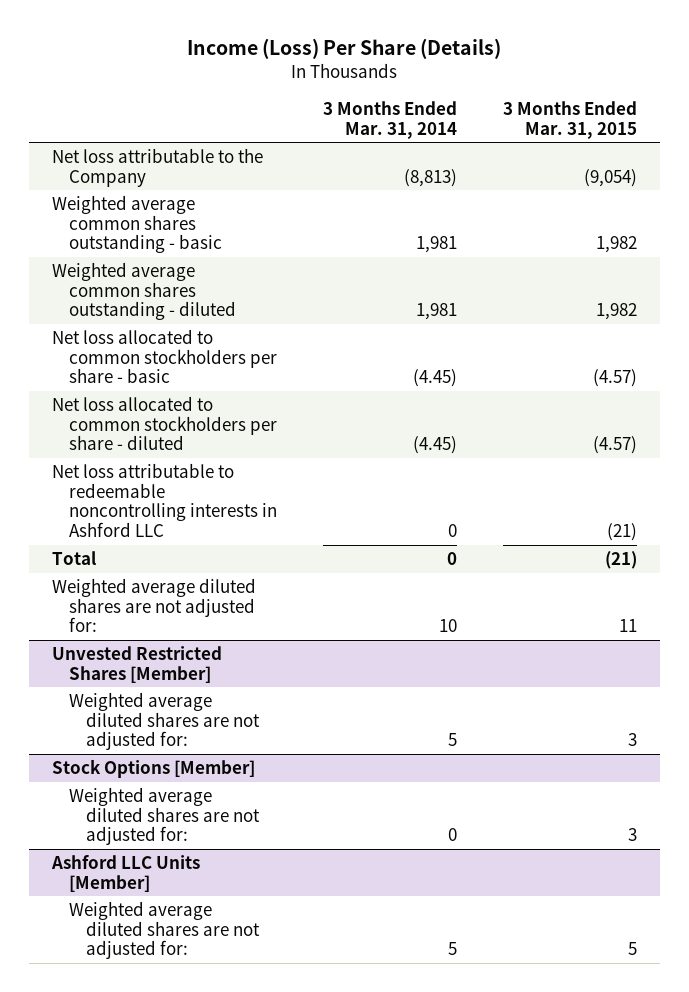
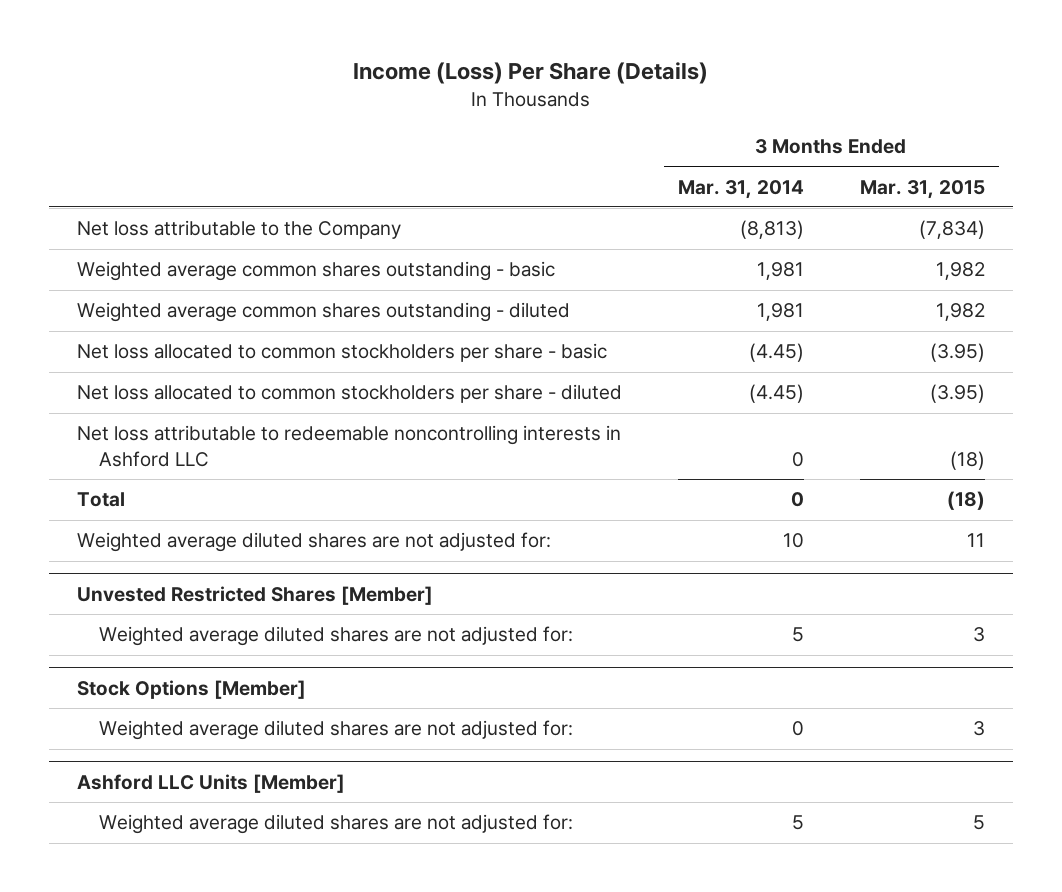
- Net loss attributable to the Company | (8,813) | (9,054)
+ Net loss attributable to the Company | (8,813) | (7,834)
- Net loss allocated to common stockholders per share - basic | (4.45) | (4.57)
- Net loss allocated to common stockholders per share - diluted | (4.45) | (4.57)
- Net loss attributable to redeemable noncontrolling interests in Ashford LLC | 0 | (21)
- Total | 0 | (21)
+ Net loss allocated to common stockholders per share - basic | (4.45) | (3.95)
+ Net loss allocated to common stockholders per share - diluted | (4.45) | (3.95)
+ Net loss attributable to redeemable noncontrolling interests in Ashford LLC | 0 | (18)
+ Total | 0 | (18)

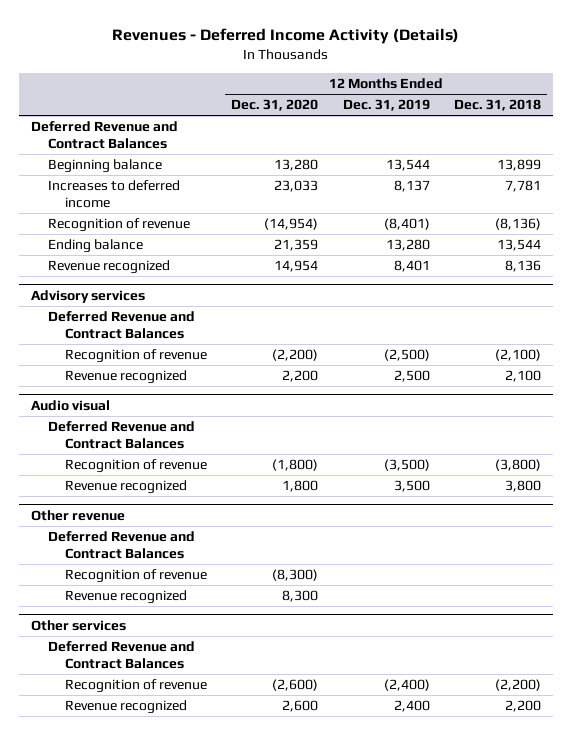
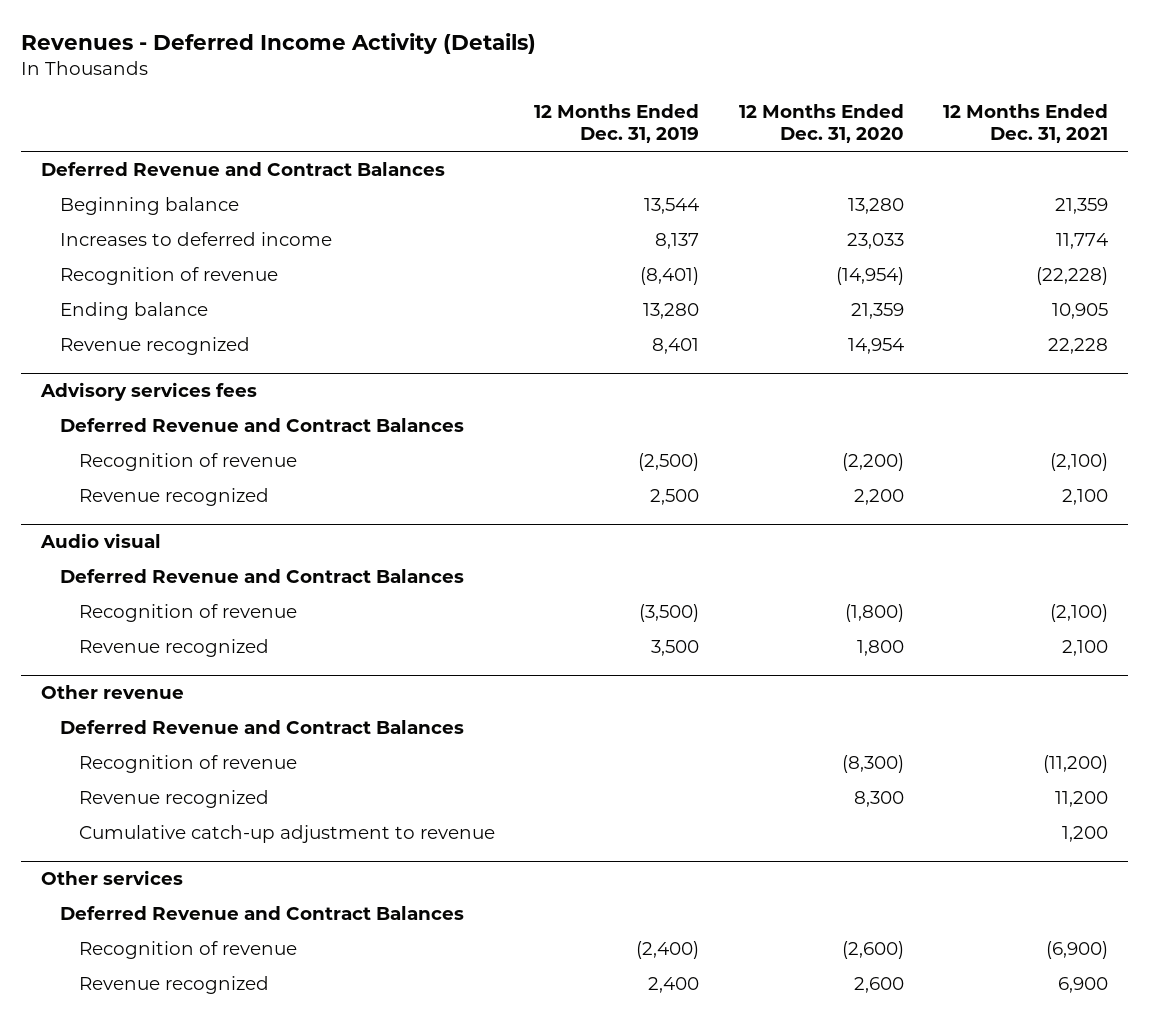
- | 12 Months Ended Dec. 31, 2020 | 12 Months Ended Dec. 31, 2019 | 12 Months Ended Dec. 31, 2018
+ | 12 Months Ended Dec. 31, 2019 | 12 Months Ended Dec. 31, 2020 | 12 Months Ended Dec. 31, 2021
- Advisory services
+ Advisory services fees
@ Other revenue
+ Cumulative catch-up adjustment to revenue | | | 1,200

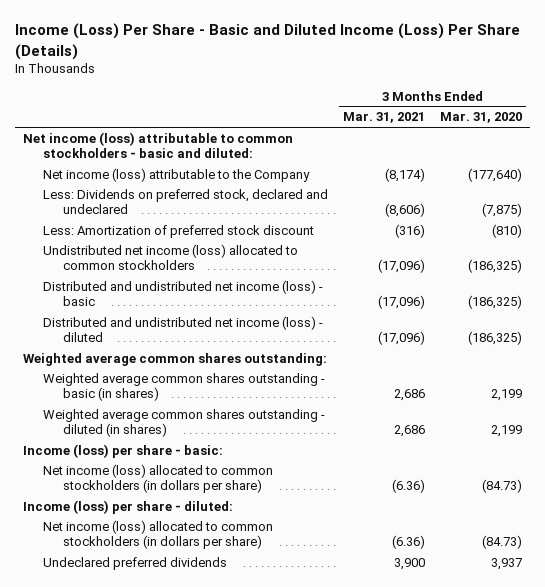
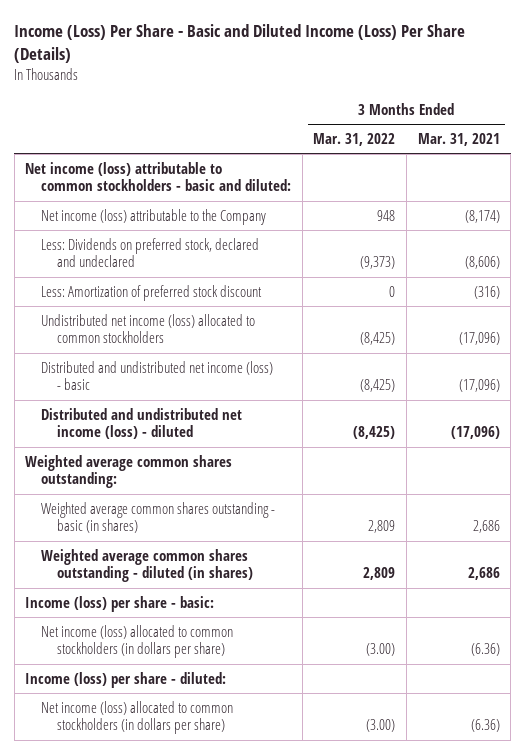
- | 3 Months Ended Mar. 31, 2021 | 3 Months Ended Mar. 31, 2020
+ | 3 Months Ended Mar. 31, 2022 | 3 Months Ended Mar. 31, 2021
- Undeclared preferred dividends | 3,900 | 3,937

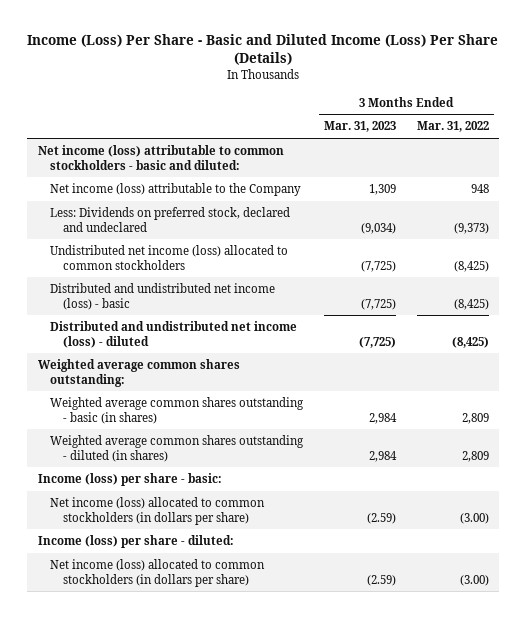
- | 3 Months Ended Mar. 31, 2022 | 3 Months Ended Mar. 31, 2021
+ | 3 Months Ended Mar. 31, 2023 | 3 Months Ended Mar. 31, 2022
- Less: Amortization of preferred stock discount | 0 | (316)

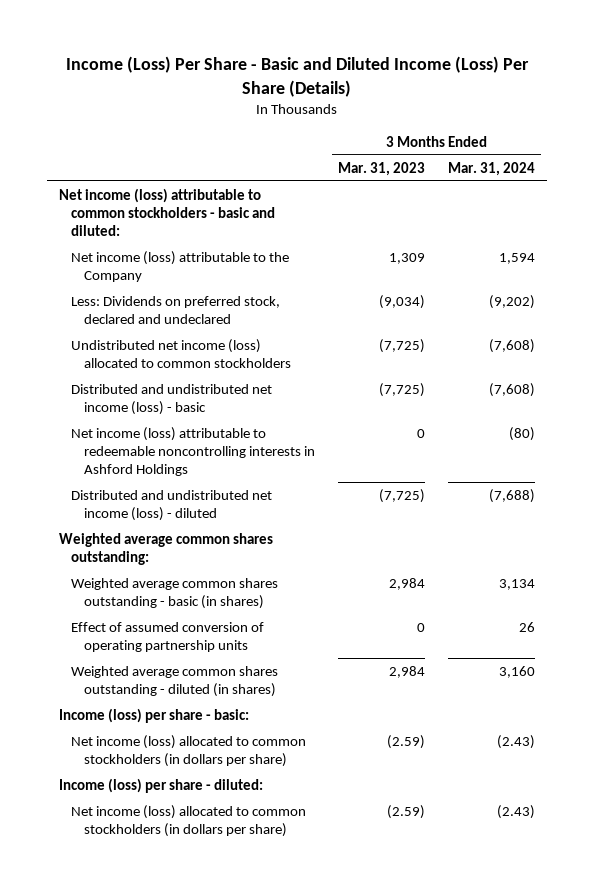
- | 3 Months Ended Mar. 31, 2023 | 3 Months Ended Mar. 31, 2022
+ | 3 Months Ended Mar. 31, 2023 | 3 Months Ended Mar. 31, 2024
+ Net income (loss) attributable to redeemable noncontrolling interests in Ashford Holdings | 0 | (80)
+ Effect of assumed conversion of operating partnership units | 0 | 26

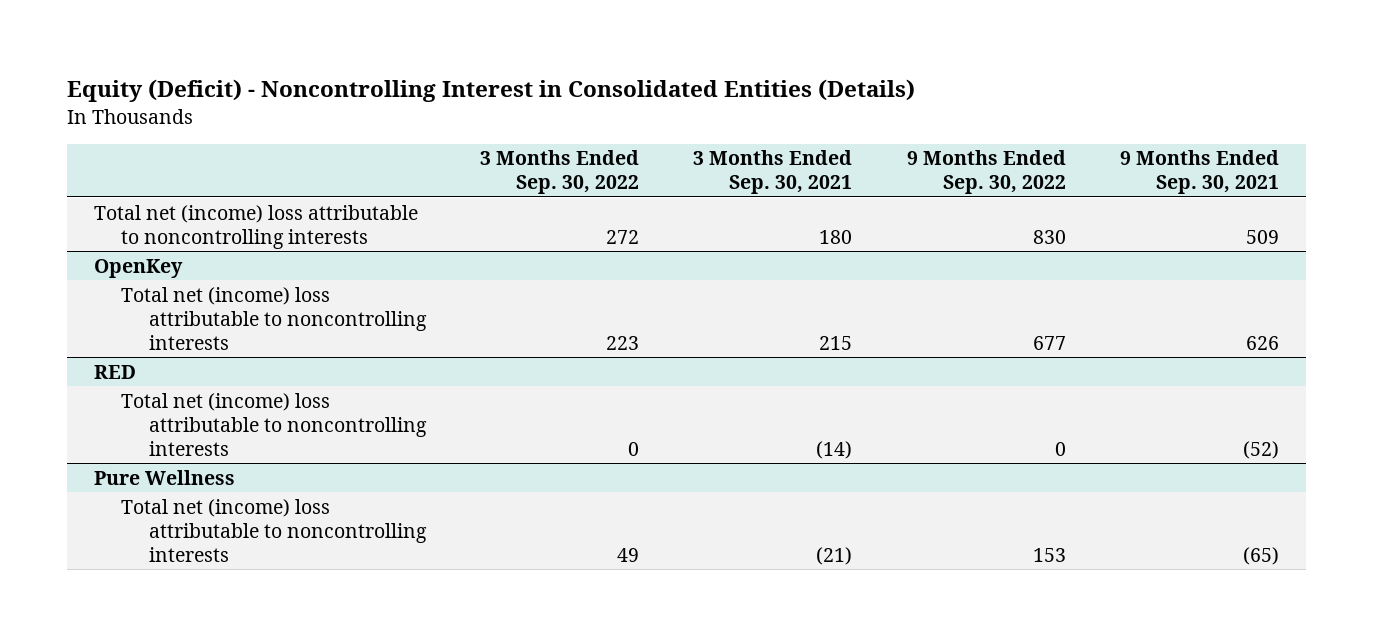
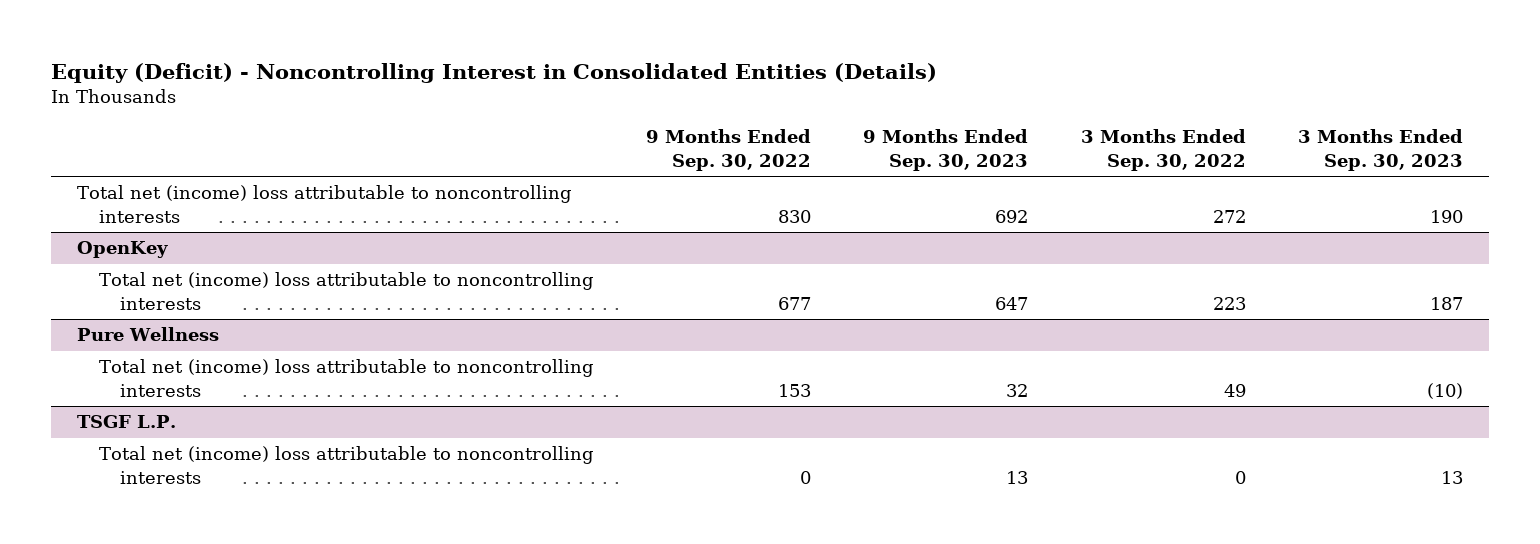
- | 3 Months Ended Sep. 30, 2022 | 3 Months Ended Sep. 30, 2021 | 9 Months Ended Sep. 30, 2022 | 9 Months Ended Sep. 30, 2021
+ | 9 Months Ended Sep. 30, 2022 | 9 Months Ended Sep. 30, 2023 | 3 Months Ended Sep. 30, 2022 | 3 Months Ended Sep. 30, 2023
- RED
- Total net (income) loss attributable to noncontrolling interests | 0 | (14) | 0 | (52)
+ TSGF L.P.
+ Total net (income) loss attributable to noncontrolling interests | 0 | 13 | 0 | 13

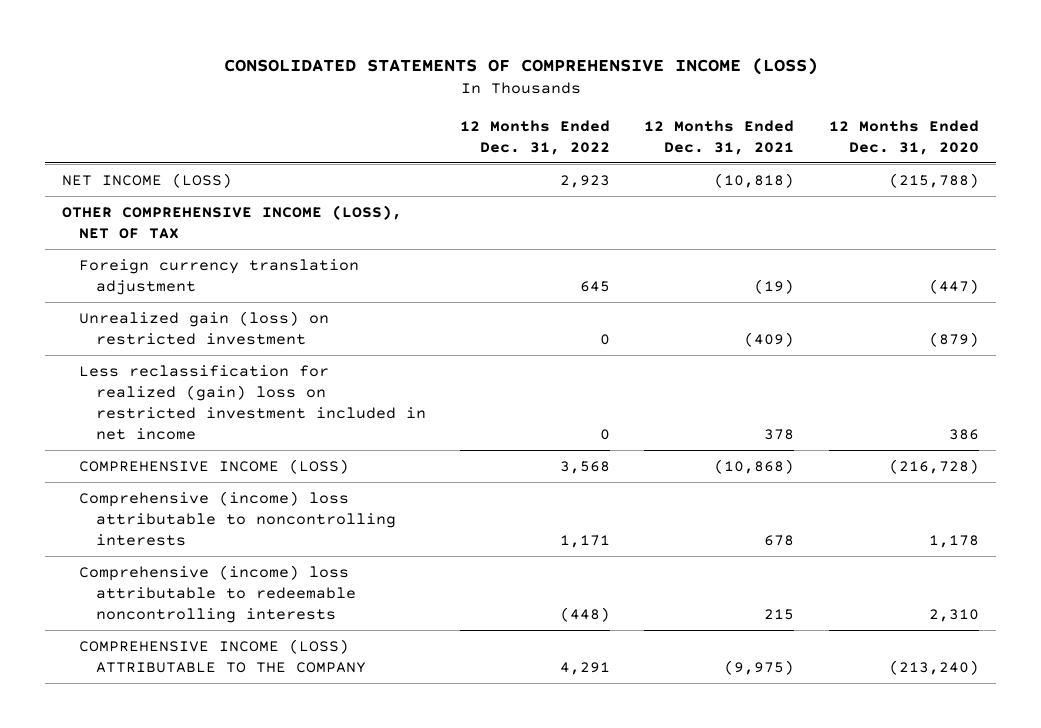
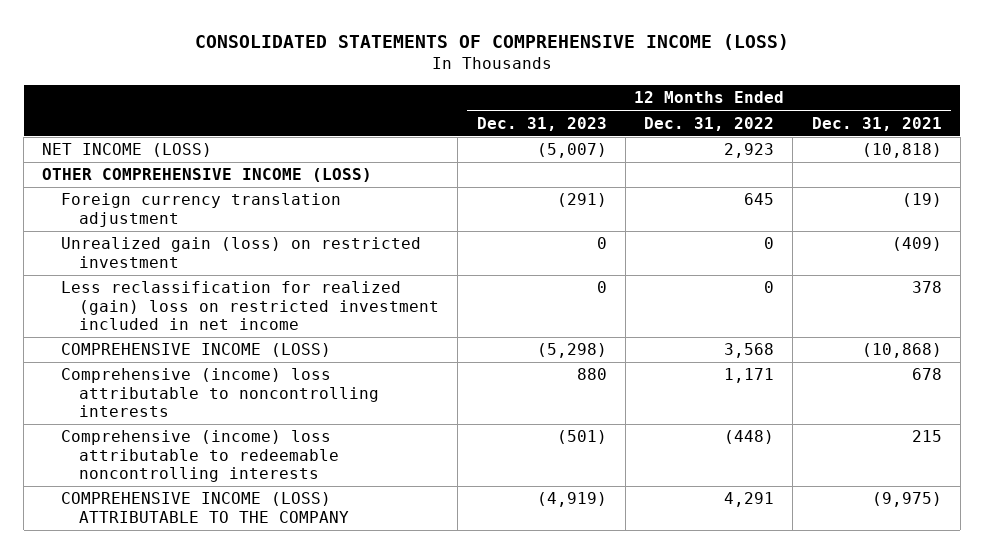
- | 12 Months Ended Dec. 31, 2022 | 12 Months Ended Dec. 31, 2021 | 12 Months Ended Dec. 31, 2020
+ | 12 Months Ended Dec. 31, 2023 | 12 Months Ended Dec. 31, 2022 | 12 Months Ended Dec. 31, 2021
- OTHER COMPREHENSIVE INCOME (LOSS), NET OF TAX
+ OTHER COMPREHENSIVE INCOME (LOSS)

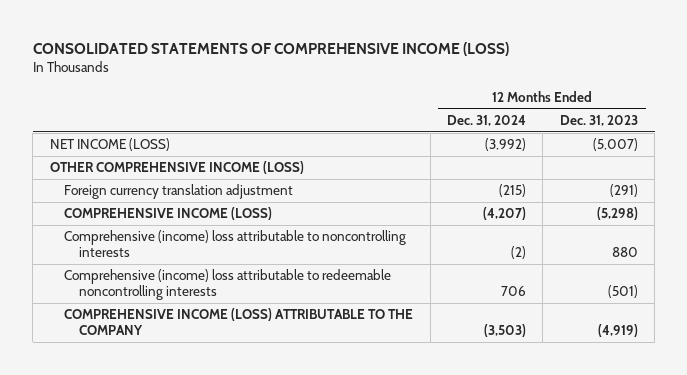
- | 12 Months Ended Dec. 31, 2023 | 12 Months Ended Dec. 31, 2022 | 12 Months Ended Dec. 31, 2021
+ | 12 Months Ended Dec. 31, 2024 | 12 Months Ended Dec. 31, 2023
- Unrealized gain (loss) on restricted investment | 0 | 0 | (409)
- Less reclassification for realized (gain) loss on restricted investment included in net income | 0 | 0 | 378

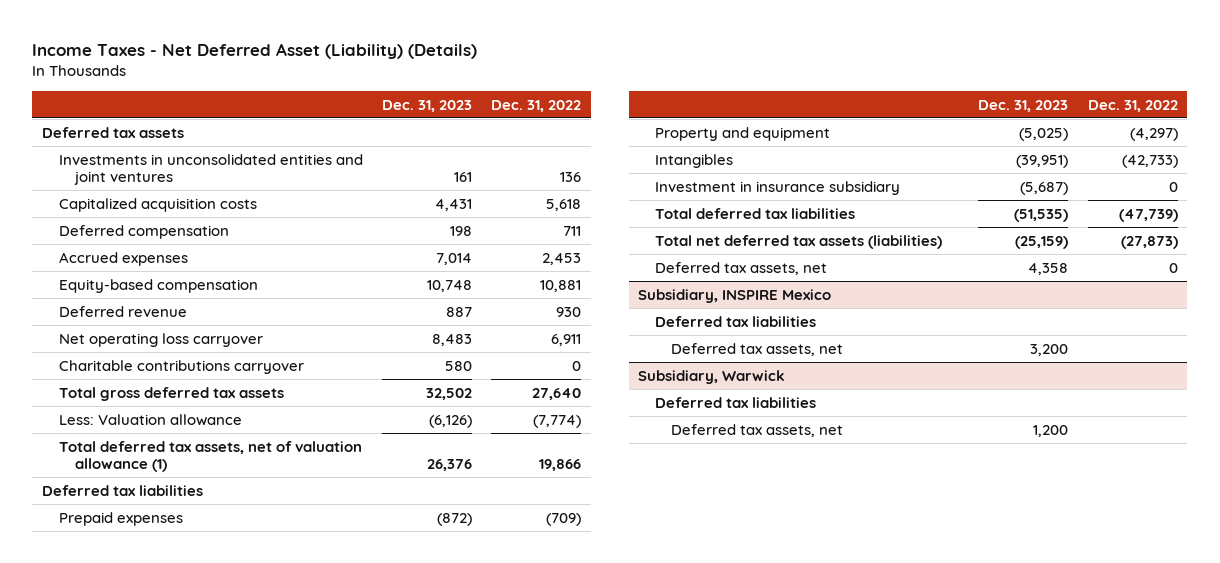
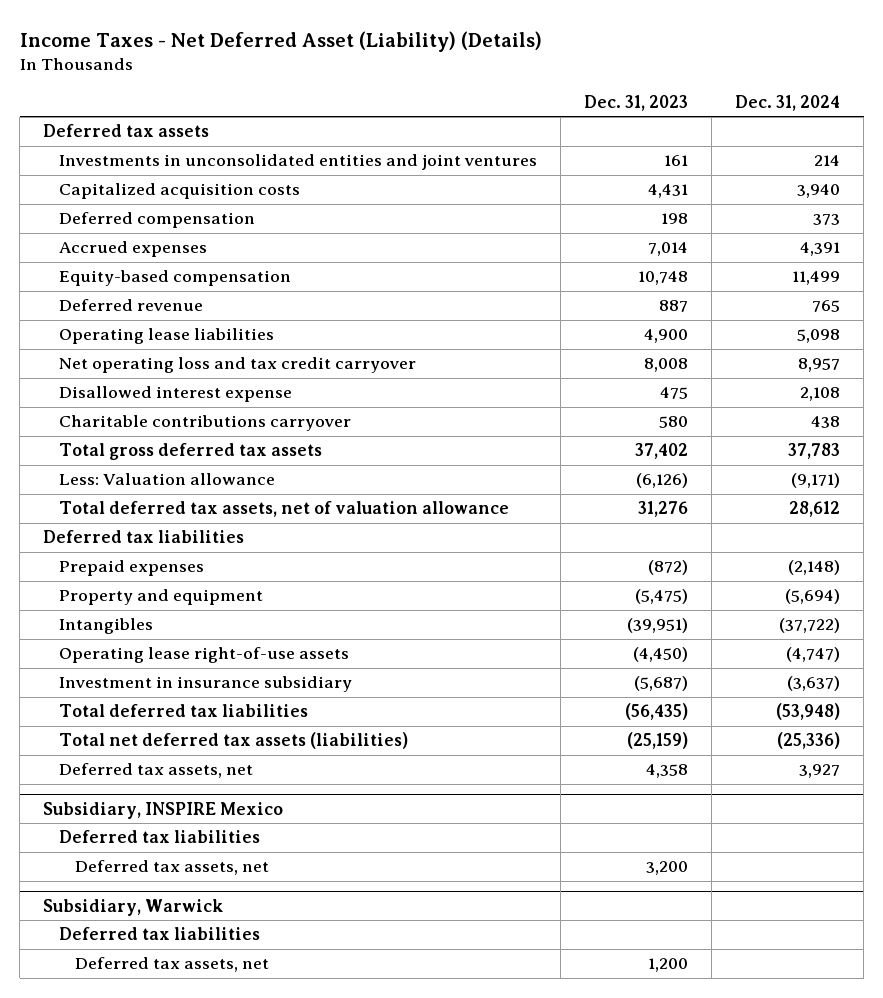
- | Dec. 31, 2023 | Dec. 31, 2022
+ | Dec. 31, 2023 | Dec. 31, 2024
- Net operating loss carryover | 8,483 | 6,911
+ Operating lease liabilities | 4,900 | 5,098
+ Net operating loss and tax credit carryover | 8,008 | 8,957
+ Disallowed interest expense | 475 | 2,108
- Total gross deferred tax assets | 32,502 | 27,640
+ Total gross deferred tax assets | 37,402 | 37,783
- Total deferred tax assets, net of valuation allowance (1) | 26,376 | 19,866
+ Total deferred tax assets, net of valuation allowance | 31,276 | 28,612
- Property and equipment | (5,025) | (4,297)
+ Property and equipment | (5,475) | (5,694)
+ Operating lease right-of-use assets | (4,450) | (4,747)
- Total deferred tax liabilities | (51,535) | (47,739)
+ Total deferred tax liabilities | (56,435) | (53,948)

